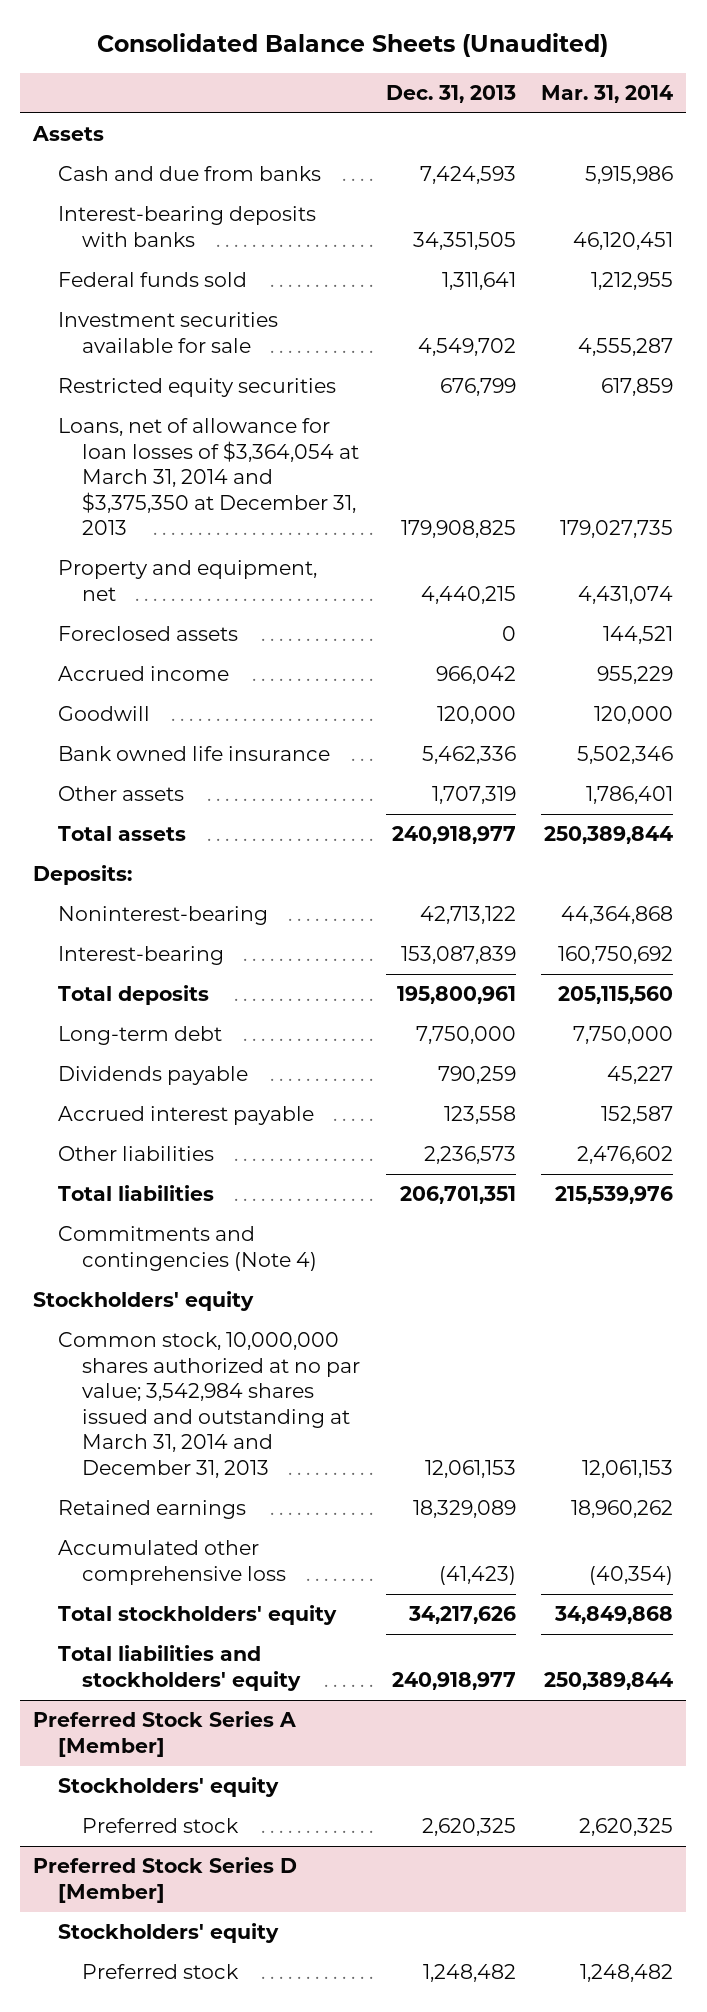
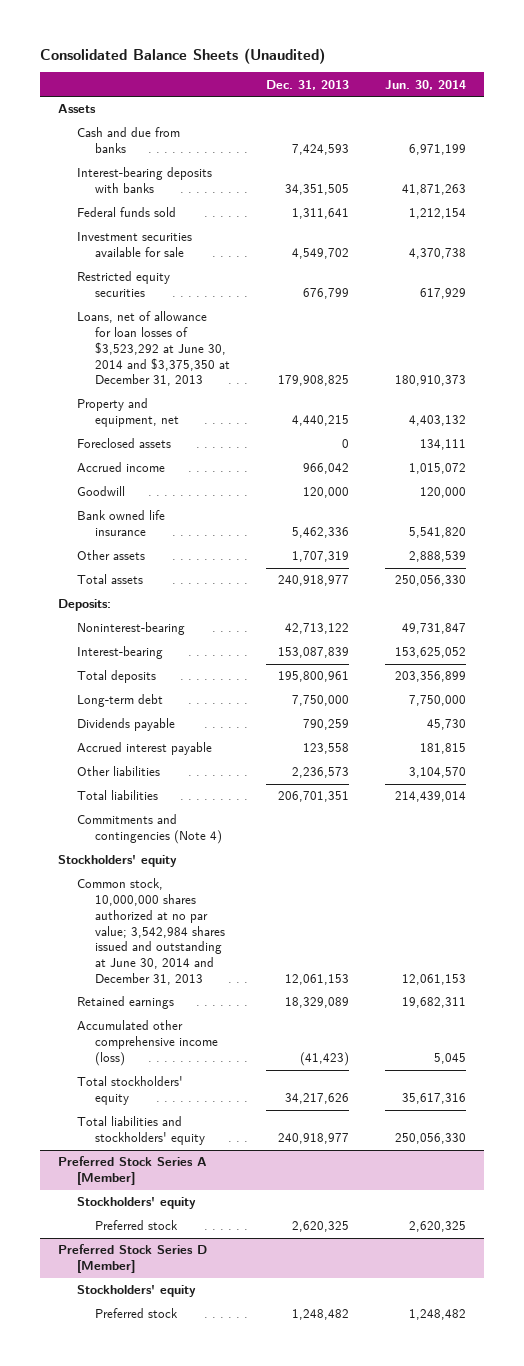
- | Dec. 31, 2013 | Mar. 31, 2014
+ | Dec. 31, 2013 | Jun. 30, 2014
- Loans, net of allowance for loan losses of $3,364,054 at March 31, 2014 and $3,375,350 at December 31, 2013 | 179,908,825 | 179,027,735
+ Loans, net of allowance for loan losses of $3,523,292 at June 30, 2014 and $3,375,350 at December 31, 2013 | 179,908,825 | 180,910,373
- Common stock, 10,000,000 shares authorized at no par value; 3,542,984 shares issued and outstanding at March 31, 2014 and December 31, 2013 | 12,061,153 | 12,061,153
+ Common stock, 10,000,000 shares authorized at no par value; 3,542,984 shares issued and outstanding at June 30, 2014 and December 31, 2013 | 12,061,153 | 12,061,153
- Accumulated other comprehensive loss | (41,423) | (40,354)
+ Accumulated other comprehensive income (loss) | (41,423) | 5,045

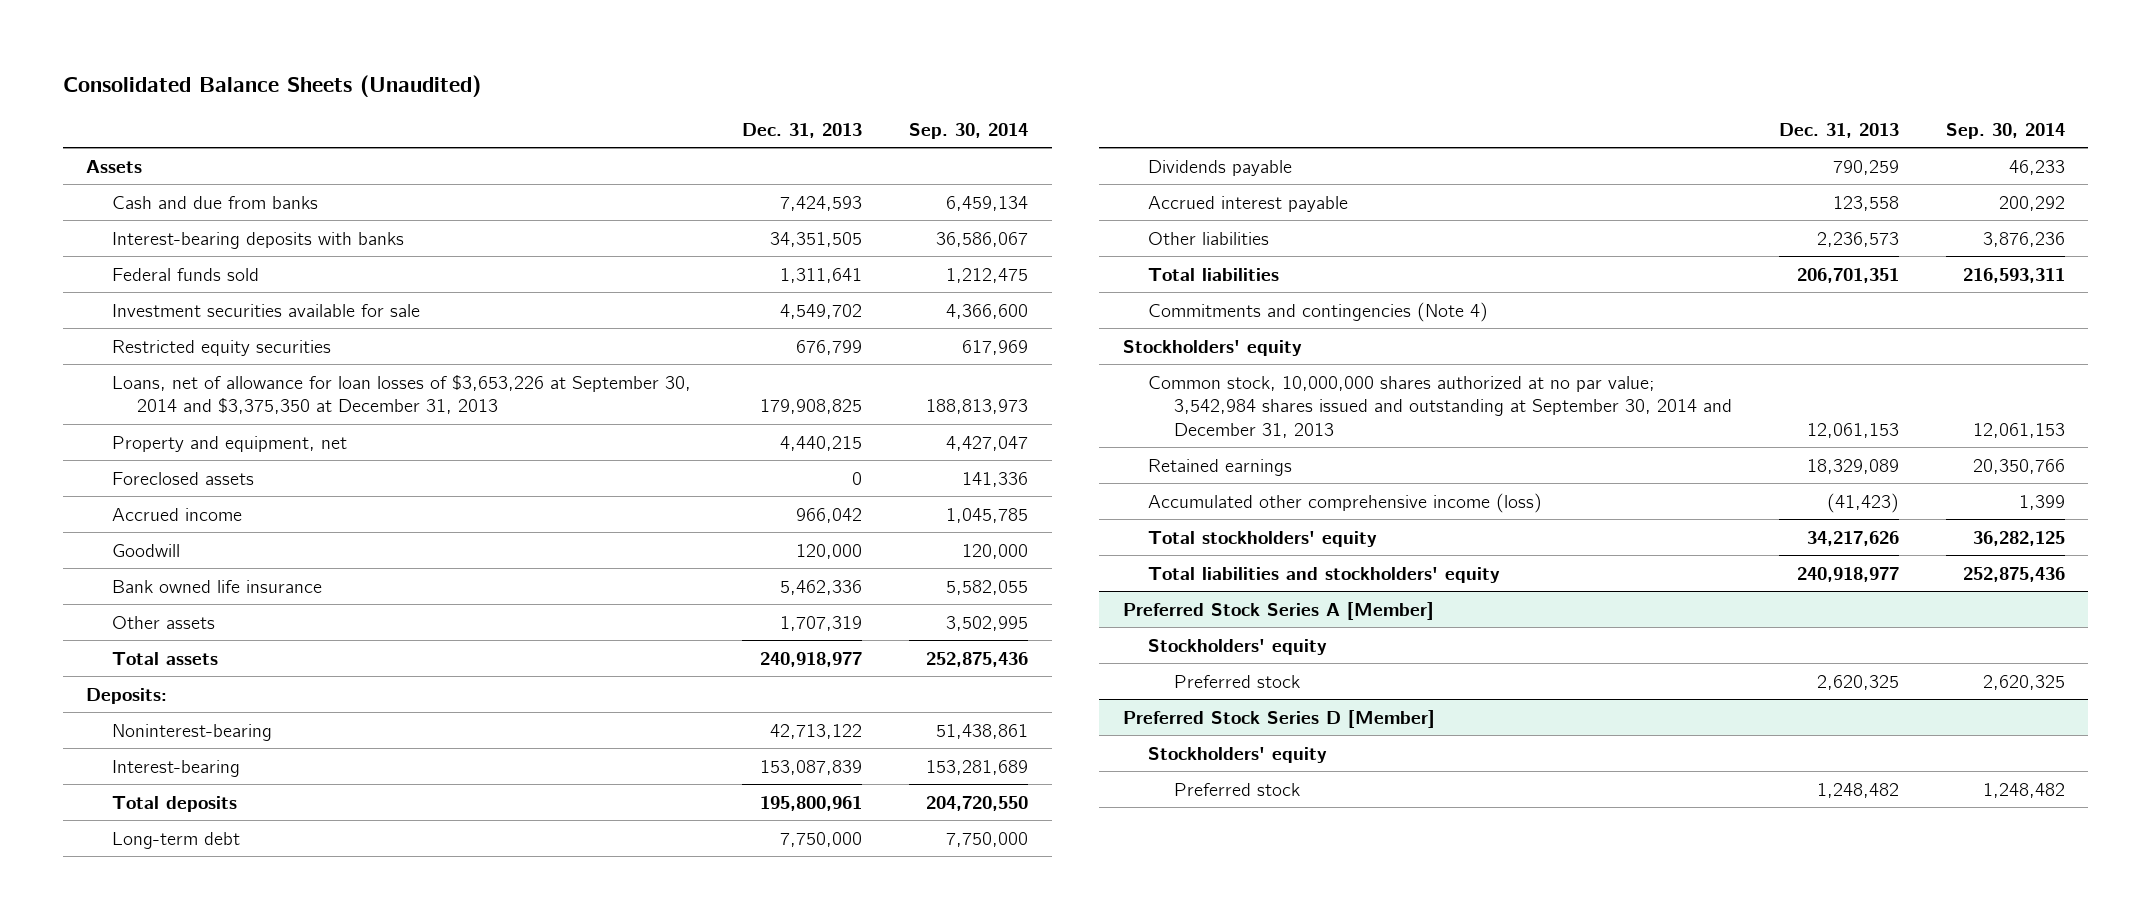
- | Dec. 31, 2013 | Jun. 30, 2014
+ | Dec. 31, 2013 | Sep. 30, 2014
- Loans, net of allowance for loan losses of $3,523,292 at June 30, 2014 and $3,375,350 at December 31, 2013 | 179,908,825 | 180,910,373
+ Loans, net of allowance for loan losses of $3,653,226 at September 30, 2014 and $3,375,350 at December 31, 2013 | 179,908,825 | 188,813,973
- Common stock, 10,000,000 shares authorized at no par value; 3,542,984 shares issued and outstanding at June 30, 2014 and December 31, 2013 | 12,061,153 | 12,061,153
+ Common stock, 10,000,000 shares authorized at no par value; 3,542,984 shares issued and outstanding at September 30, 2014 and December 31, 2013 | 12,061,153 | 12,061,153

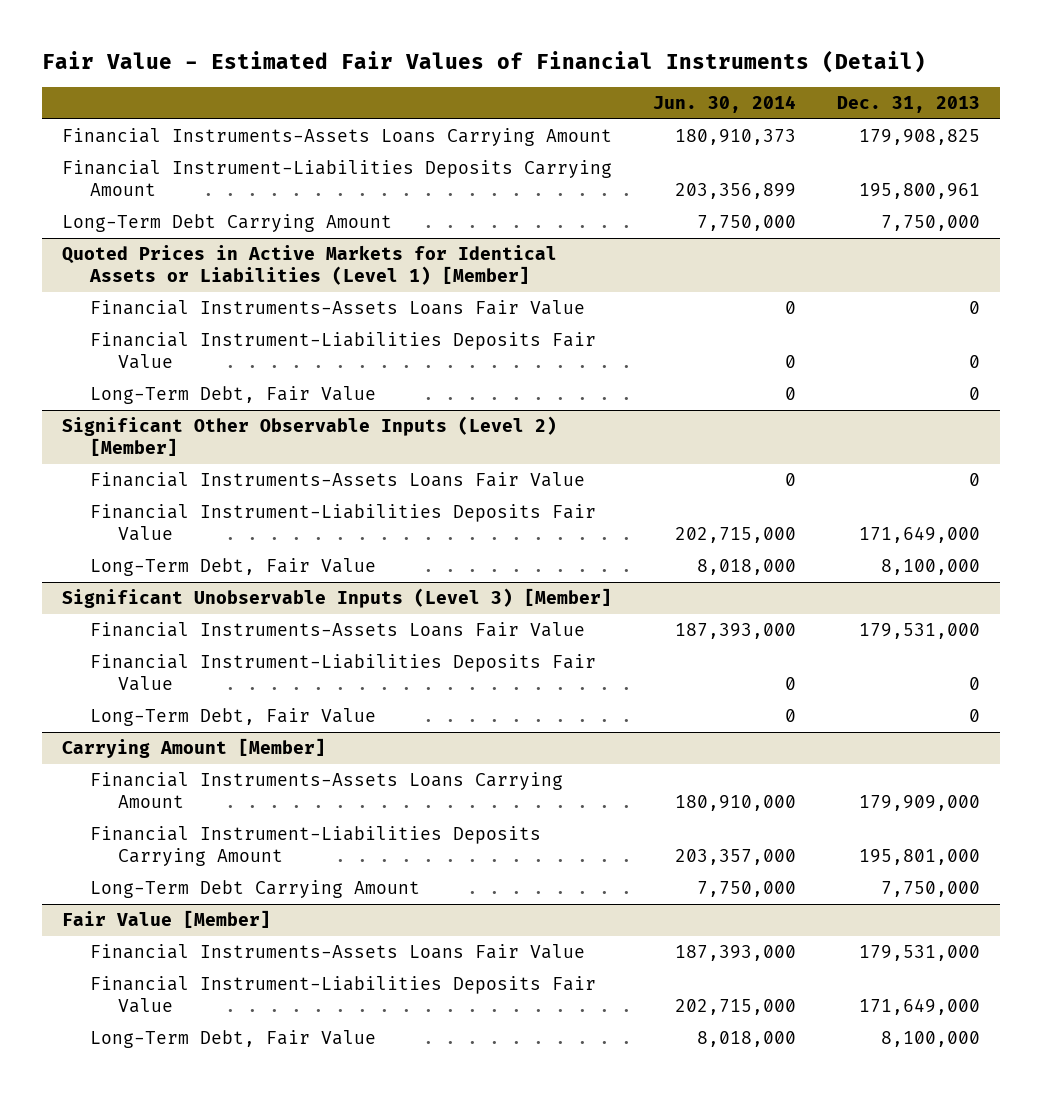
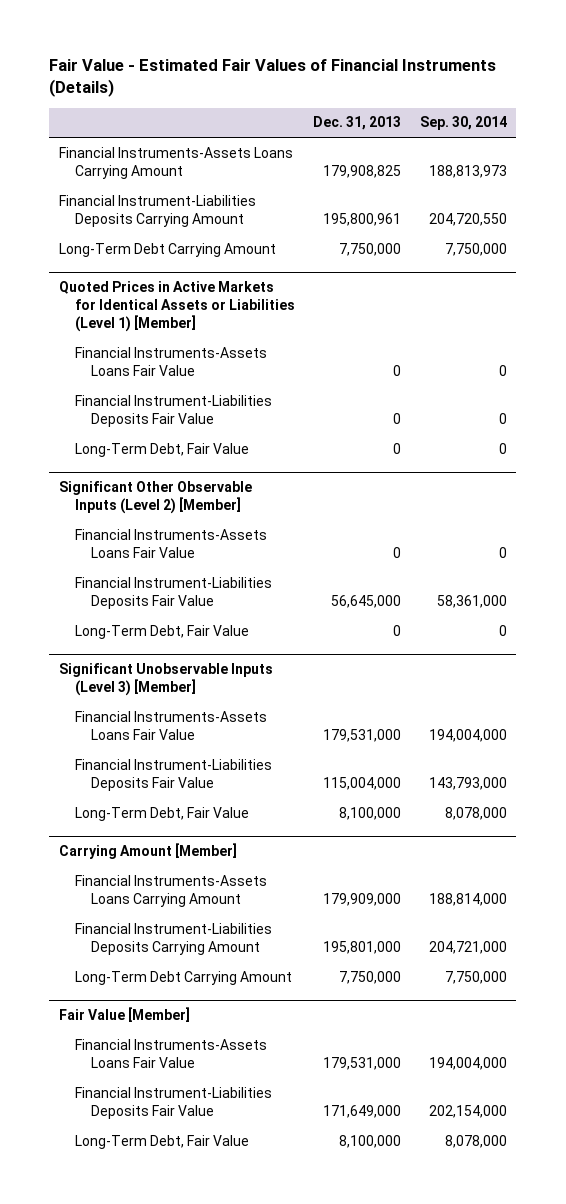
- Fair Value - Estimated Fair Values of Financial Instruments (Detail)
+ Fair Value - Estimated Fair Values of Financial Instruments (Details)
- | Jun. 30, 2014 | Dec. 31, 2013
+ | Dec. 31, 2013 | Sep. 30, 2014
@ Significant Other Observable Inputs (Level 2) [Member]
- Financial Instrument-Liabilities Deposits Fair Value | 202,715,000 | 171,649,000
- Long-Term Debt, Fair Value | 8,018,000 | 8,100,000
+ Financial Instrument-Liabilities Deposits Fair Value | 56,645,000 | 58,361,000
+ Long-Term Debt, Fair Value | 0 | 0
@ Significant Unobservable Inputs (Level 3) [Member]
- Financial Instrument-Liabilities Deposits Fair Value | 0 | 0
- Long-Term Debt, Fair Value | 0 | 0
+ Financial Instrument-Liabilities Deposits Fair Value | 115,004,000 | 143,793,000
+ Long-Term Debt, Fair Value | 8,100,000 | 8,078,000

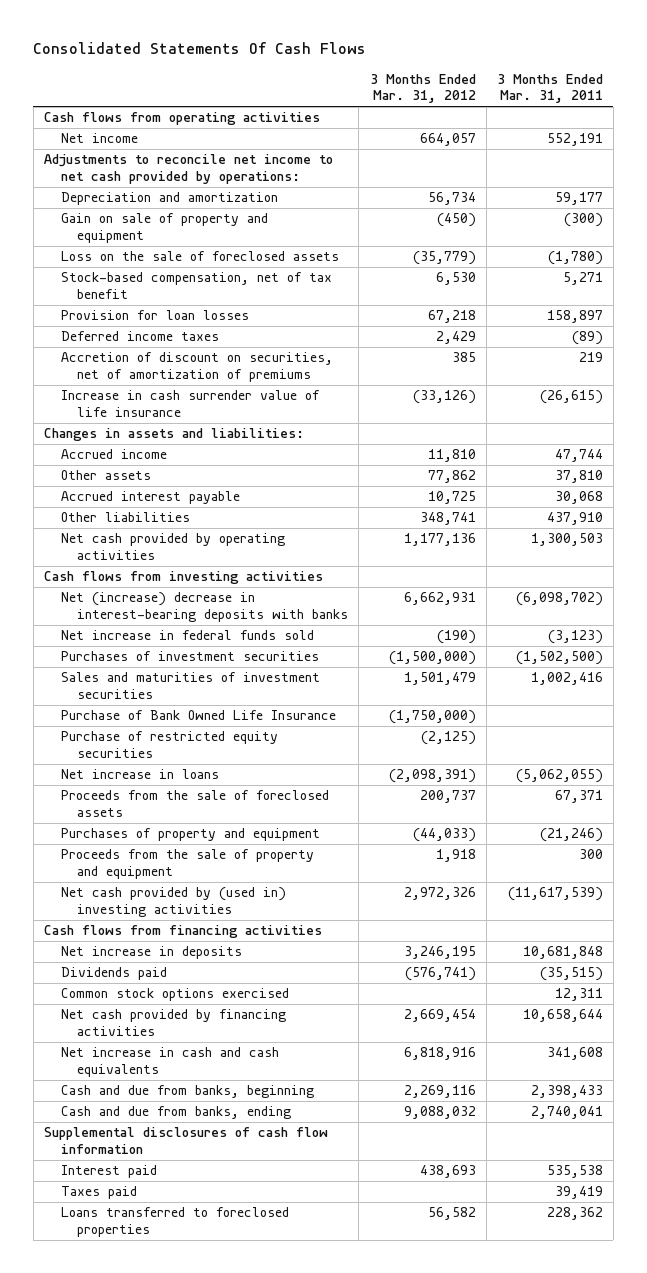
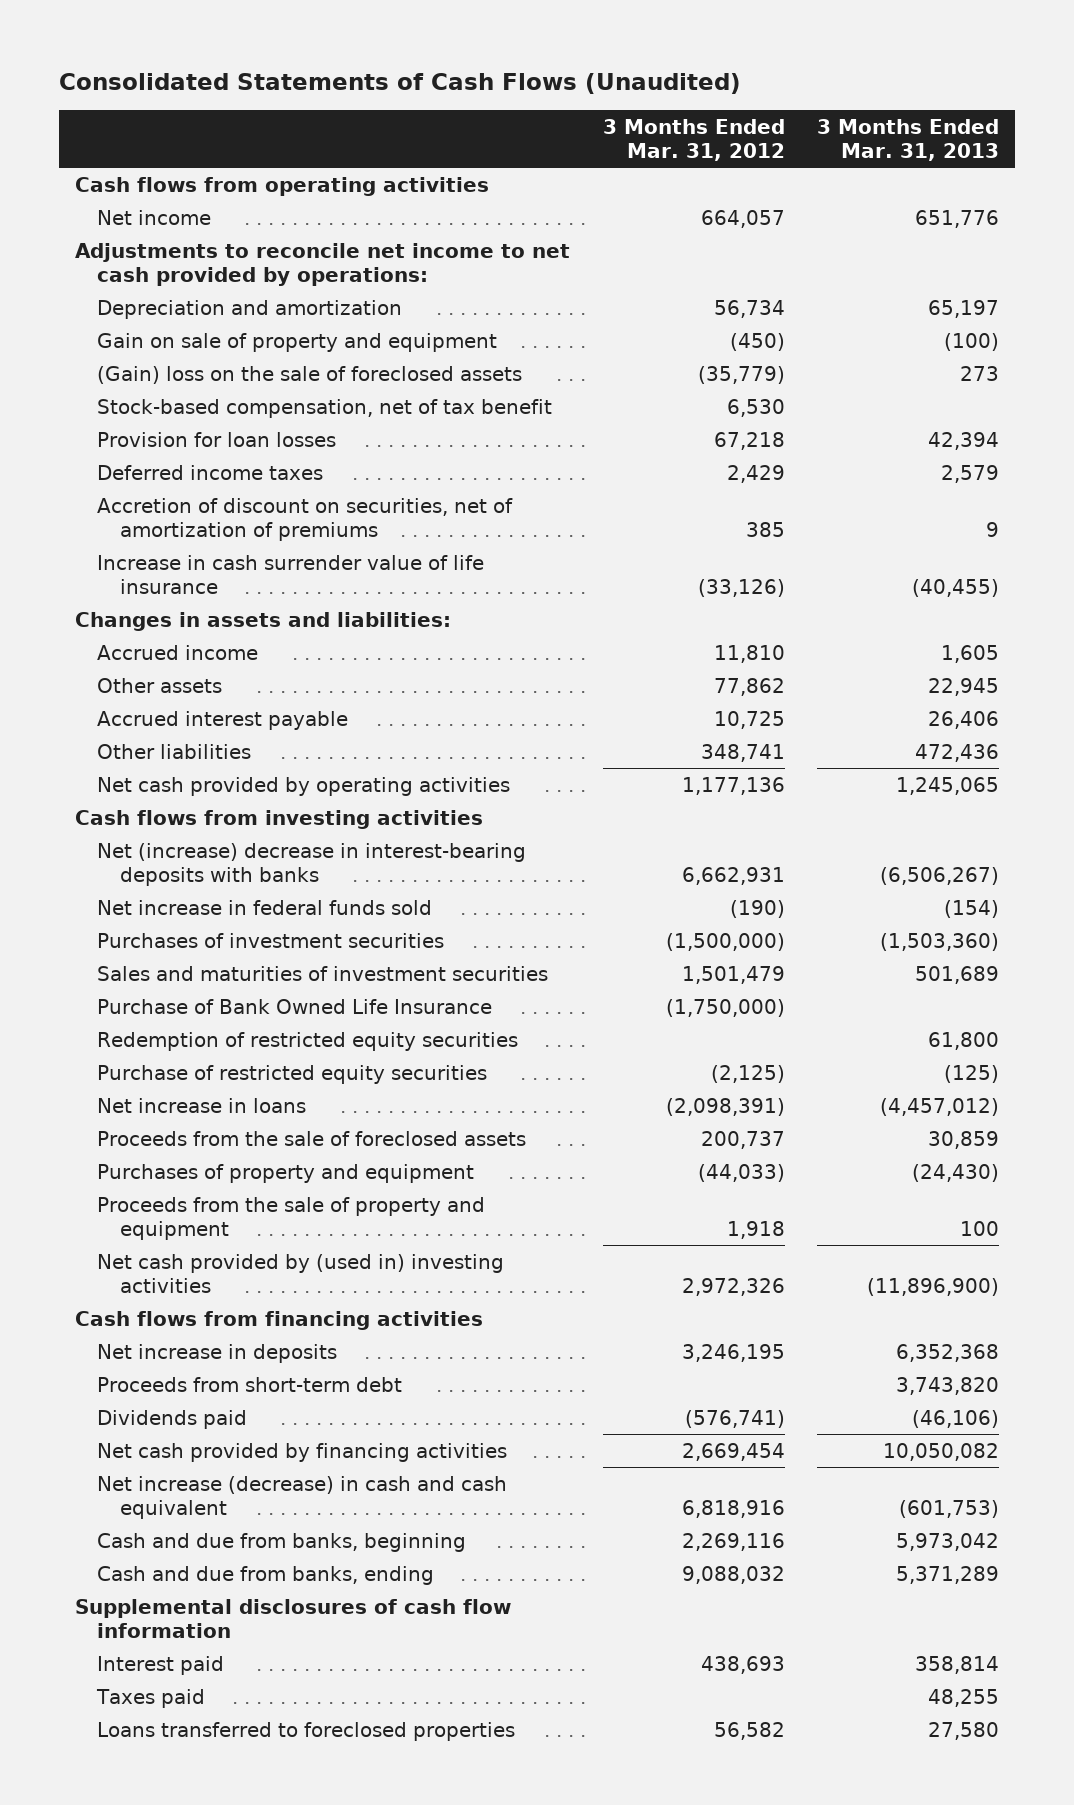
- Consolidated Statements Of Cash Flows
+ Consolidated Statements of Cash Flows (Unaudited)
- | 3 Months Ended Mar. 31, 2012 | 3 Months Ended Mar. 31, 2011
+ | 3 Months Ended Mar. 31, 2012 | 3 Months Ended Mar. 31, 2013
- Loss on the sale of foreclosed assets | (35,779) | (1,780)
+ (Gain) loss on the sale of foreclosed assets | (35,779) | 273
+ Redemption of restricted equity securities | | 61,800
+ Proceeds from short-term debt | | 3,743,820
- Common stock options exercised | | 12,311
- Net increase in cash and cash equivalents | 6,818,916 | 341,608
+ Net increase (decrease) in cash and cash equivalent | 6,818,916 | (601,753)

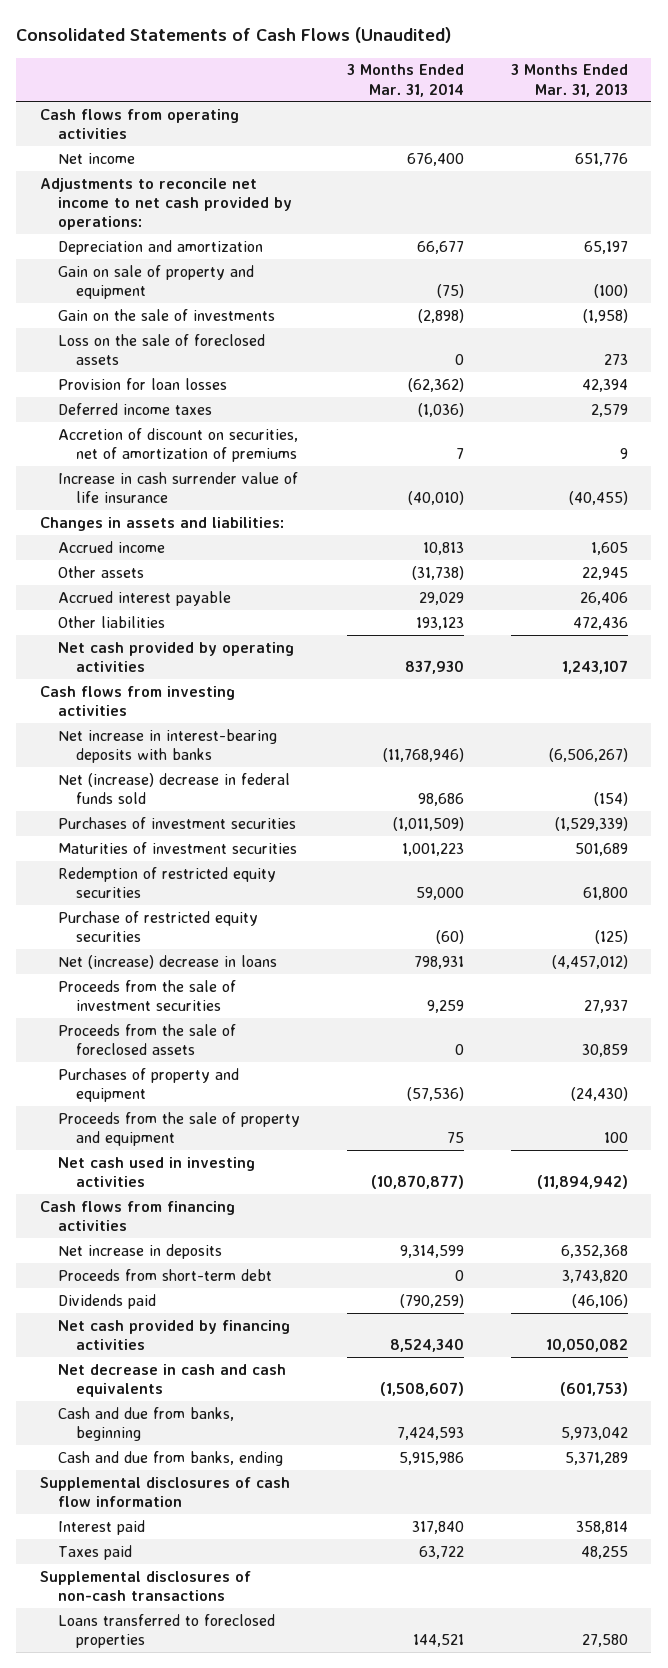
- | 3 Months Ended Mar. 31, 2012 | 3 Months Ended Mar. 31, 2013
+ | 3 Months Ended Mar. 31, 2014 | 3 Months Ended Mar. 31, 2013
- (Gain) loss on the sale of foreclosed assets | (35,779) | 273
- Stock-based compensation, net of tax benefit | 6,530 |
+ Gain on the sale of investments | (2,898) | (1,958)
+ Loss on the sale of foreclosed assets | 0 | 273
- Net cash provided by operating activities | 1,177,136 | 1,245,065
+ Net cash provided by operating activities | 837,930 | 1,243,107
- Net (increase) decrease in interest-bearing deposits with banks | 6,662,931 | (6,506,267)
- Net increase in federal funds sold | (190) | (154)
- Purchases of investment securities | (1,500,000) | (1,503,360)
- Sales and maturities of investment securities | 1,501,479 | 501,689
- Purchase of Bank Owned Life Insurance | (1,750,000) |
+ Net increase in interest-bearing deposits with banks | (11,768,946) | (6,506,267)
+ Net (increase) decrease in federal funds sold | 98,686 | (154)
+ Purchases of investment securities | (1,011,509) | (1,529,339)
+ Maturities of investment securities | 1,001,223 | 501,689
- Net increase in loans | (2,098,391) | (4,457,012)
+ Net (increase) decrease in loans | 798,931 | (4,457,012)
+ Proceeds from the sale of investment securities | 9,259 | 27,937
- Net cash provided by (used in) investing activities | 2,972,326 | (11,896,900)
+ Net cash used in investing activities | (10,870,877) | (11,894,942)
- Net increase (decrease) in cash and cash equivalent | 6,818,916 | (601,753)
+ Net decrease in cash and cash equivalents | (1,508,607) | (601,753)
+ Supplemental disclosures of non-cash transactions

